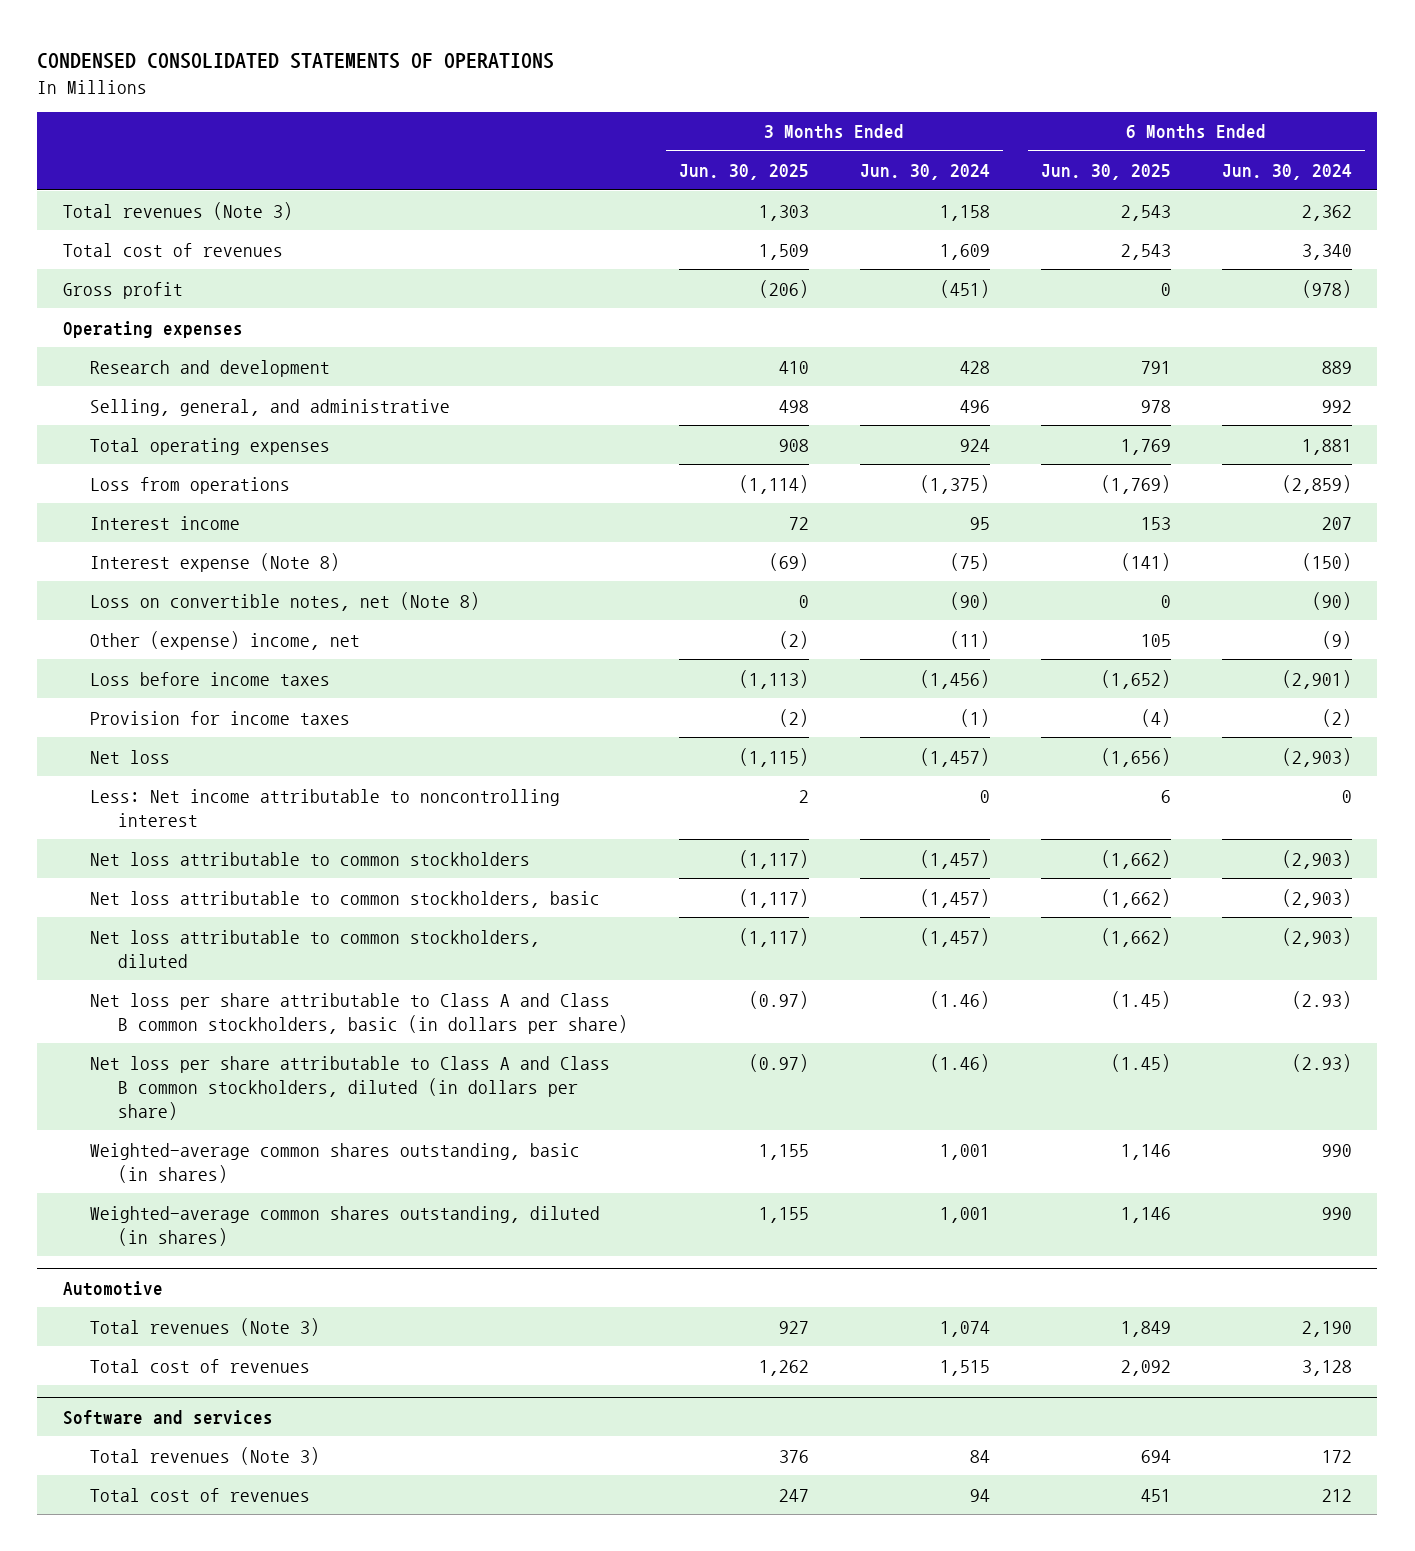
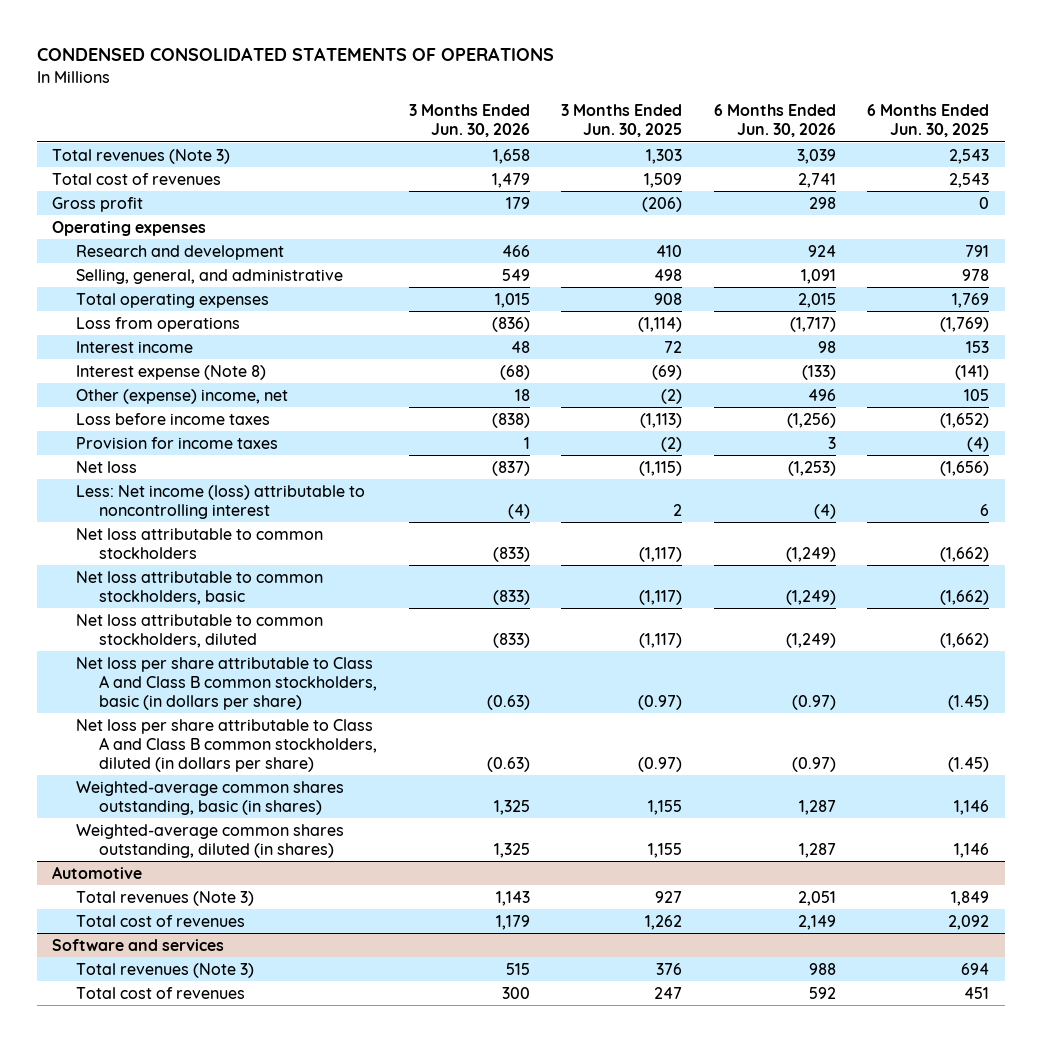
- | 3 Months Ended Jun. 30, 2025 | 3 Months Ended Jun. 30, 2024 | 6 Months Ended Jun. 30, 2025 | 6 Months Ended Jun. 30, 2024
+ | 3 Months Ended Jun. 30, 2026 | 3 Months Ended Jun. 30, 2025 | 6 Months Ended Jun. 30, 2026 | 6 Months Ended Jun. 30, 2025
- Loss on convertible notes, net (Note 8) | 0 | (90) | 0 | (90)
- Less: Net income attributable to noncontrolling interest | 2 | 0 | 6 | 0
+ Less: Net income (loss) attributable to noncontrolling interest | (4) | 2 | (4) | 6

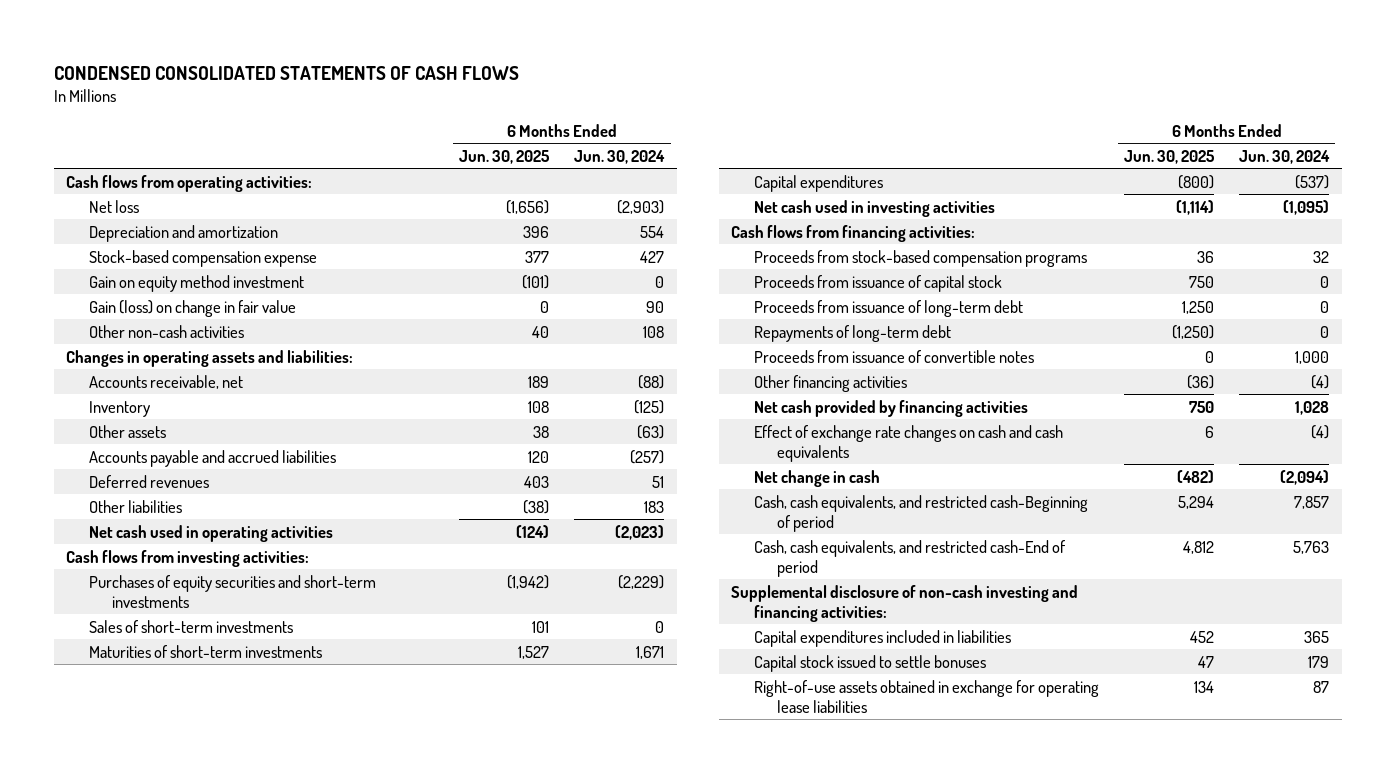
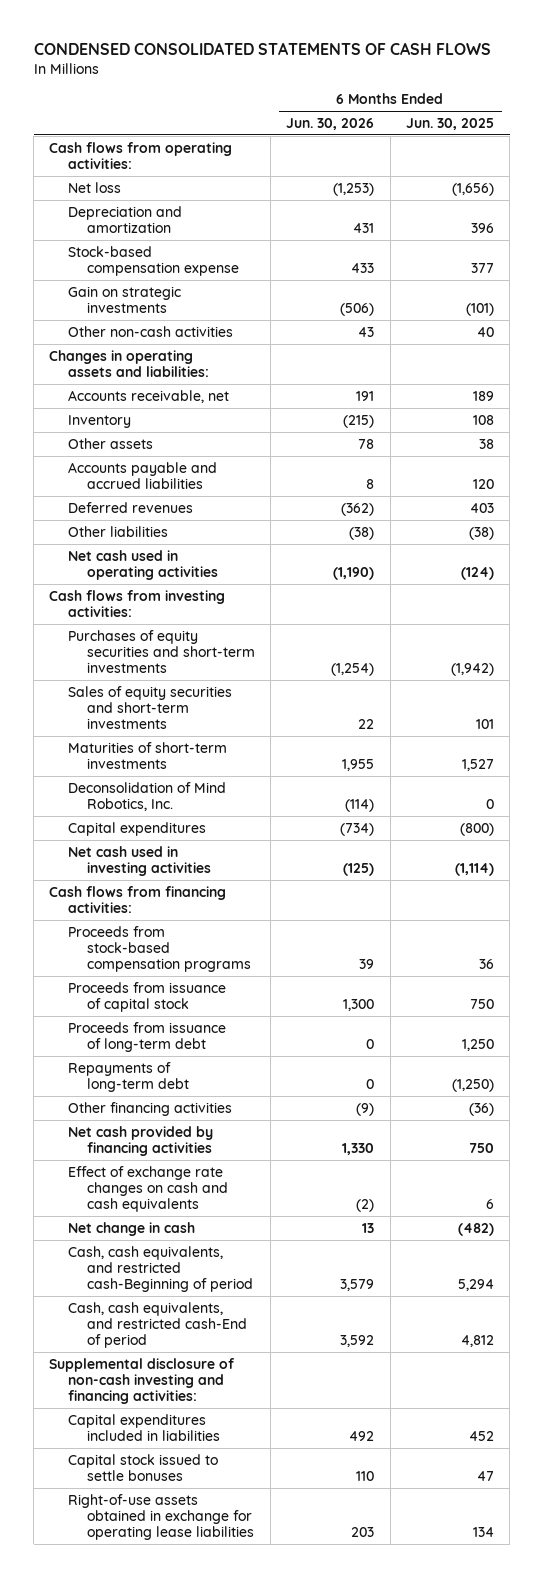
- | 6 Months Ended Jun. 30, 2025 | 6 Months Ended Jun. 30, 2024
+ | 6 Months Ended Jun. 30, 2026 | 6 Months Ended Jun. 30, 2025
- Gain on equity method investment | (101) | 0
- Gain (loss) on change in fair value | 0 | 90
+ Gain on strategic investments | (506) | (101)
- Sales of short-term investments | 101 | 0
+ Sales of equity securities and short-term investments | 22 | 101
+ Deconsolidation of Mind Robotics, Inc. | (114) | 0
- Proceeds from issuance of convertible notes | 0 | 1,000

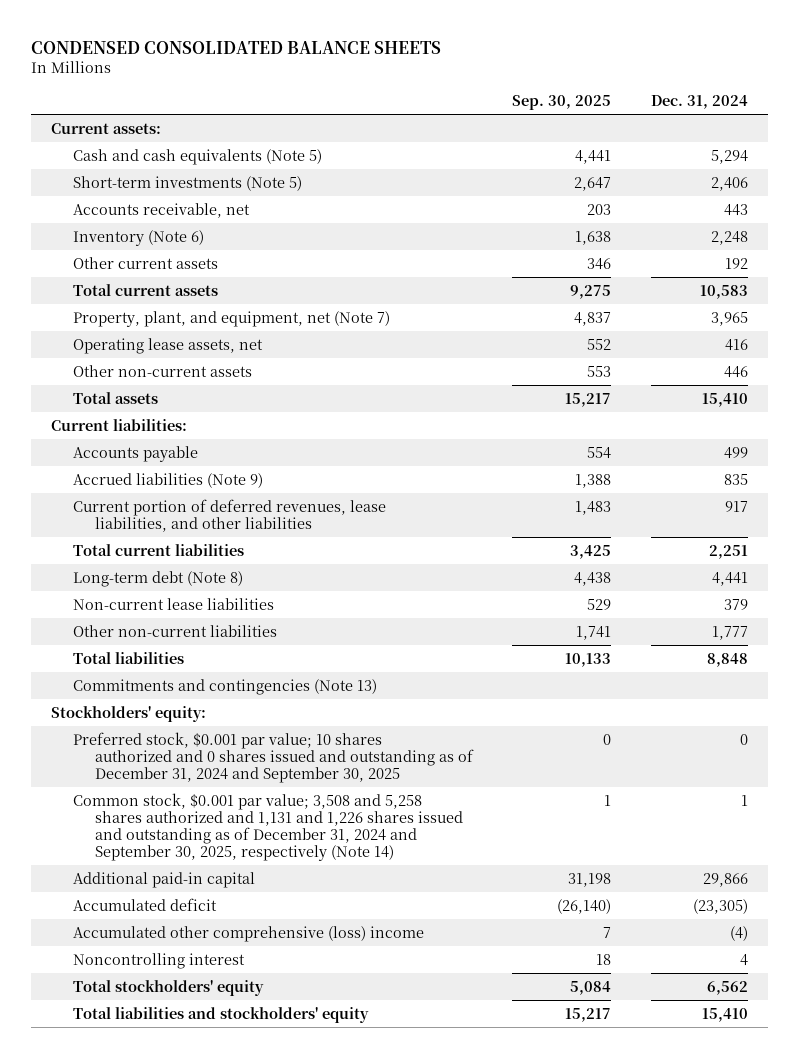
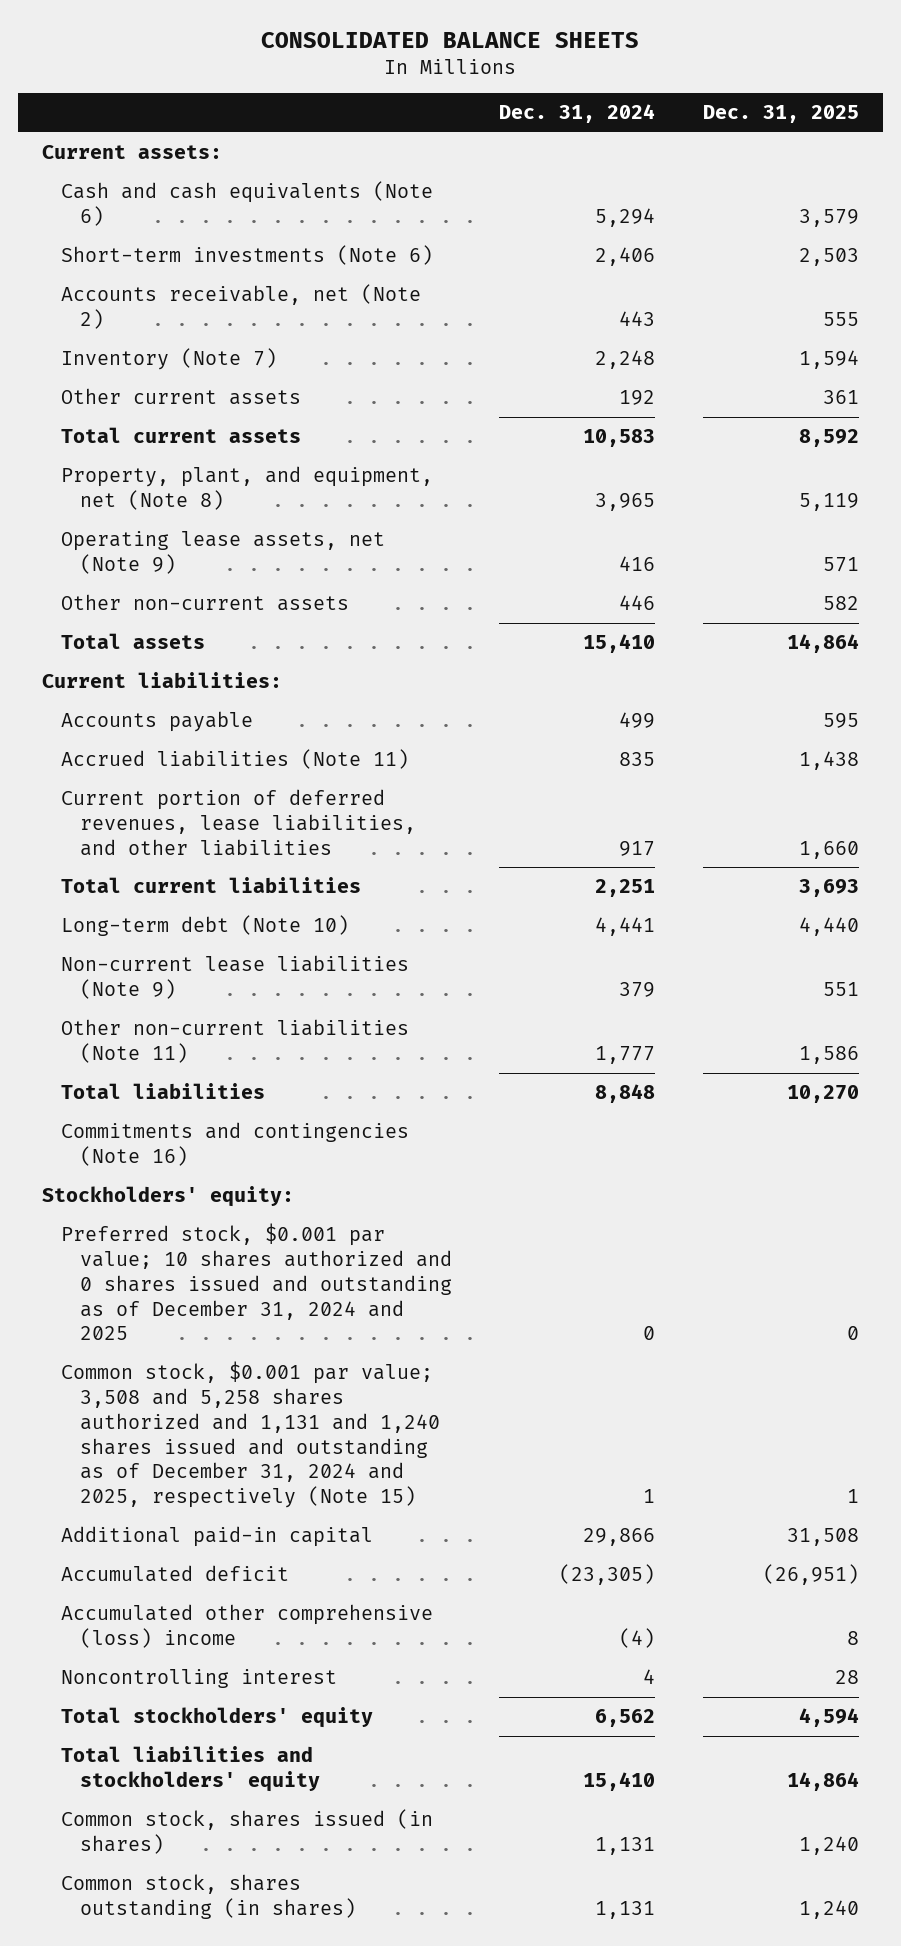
- CONDENSED CONSOLIDATED BALANCE SHEETS
+ CONSOLIDATED BALANCE SHEETS
- | Sep. 30, 2025 | Dec. 31, 2024
+ | Dec. 31, 2024 | Dec. 31, 2025
- Cash and cash equivalents (Note 5) | 4,441 | 5,294
- Short-term investments (Note 5) | 2,647 | 2,406
- Accounts receivable, net | 203 | 443
- Inventory (Note 6) | 1,638 | 2,248
+ Cash and cash equivalents (Note 6) | 5,294 | 3,579
+ Short-term investments (Note 6) | 2,406 | 2,503
+ Accounts receivable, net (Note 2) | 443 | 555
+ Inventory (Note 7) | 2,248 | 1,594
- Property, plant, and equipment, net (Note 7) | 4,837 | 3,965
- Operating lease assets, net | 552 | 416
+ Property, plant, and equipment, net (Note 8) | 3,965 | 5,119
+ Operating lease assets, net (Note 9) | 416 | 571
- Accrued liabilities (Note 9) | 1,388 | 835
+ Accrued liabilities (Note 11) | 835 | 1,438
- Long-term debt (Note 8) | 4,438 | 4,441
- Non-current lease liabilities | 529 | 379
- Other non-current liabilities | 1,741 | 1,777
+ Long-term debt (Note 10) | 4,441 | 4,440
+ Non-current lease liabilities (Note 9) | 379 | 551
+ Other non-current liabilities (Note 11) | 1,777 | 1,586
- Commitments and contingencies (Note 13)
+ Commitments and contingencies (Note 16)
- Preferred stock, $0.001 par value; 10 shares authorized and 0 shares issued and outstanding as of December 31, 2024 and September 30, 2025 | 0 | 0
- Common stock, $0.001 par value; 3,508 and 5,258 shares authorized and 1,131 and 1,226 shares issued and outstanding as of December 31, 2024 and September 30, 2025, respectively (Note 14) | 1 | 1
+ Preferred stock, $0.001 par value; 10 shares authorized and 0 shares issued and outstanding as of December 31, 2024 and 2025 | 0 | 0
+ Common stock, $0.001 par value; 3,508 and 5,258 shares authorized and 1,131 and 1,240 shares issued and outstanding as of December 31, 2024 and 2025, respectively (Note 15) | 1 | 1
+ Common stock, shares issued (in shares) | 1,131 | 1,240
+ Common stock, shares outstanding (in shares) | 1,131 | 1,240

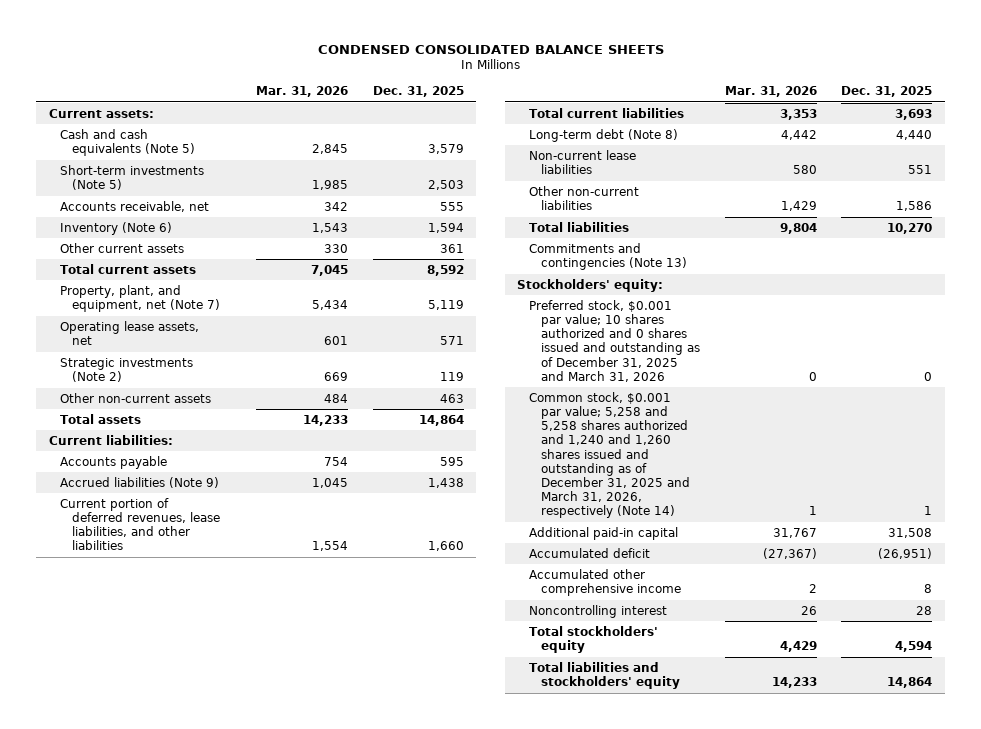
- CONSOLIDATED BALANCE SHEETS
+ CONDENSED CONSOLIDATED BALANCE SHEETS
- | Dec. 31, 2024 | Dec. 31, 2025
+ | Mar. 31, 2026 | Dec. 31, 2025
- Cash and cash equivalents (Note 6) | 5,294 | 3,579
- Short-term investments (Note 6) | 2,406 | 2,503
- Accounts receivable, net (Note 2) | 443 | 555
- Inventory (Note 7) | 2,248 | 1,594
+ Cash and cash equivalents (Note 5) | 2,845 | 3,579
+ Short-term investments (Note 5) | 1,985 | 2,503
+ Accounts receivable, net | 342 | 555
+ Inventory (Note 6) | 1,543 | 1,594
- Property, plant, and equipment, net (Note 8) | 3,965 | 5,119
- Operating lease assets, net (Note 9) | 416 | 571
- Other non-current assets | 446 | 582
+ Property, plant, and equipment, net (Note 7) | 5,434 | 5,119
+ Operating lease assets, net | 601 | 571
+ Strategic investments (Note 2) | 669 | 119
+ Other non-current assets | 484 | 463
- Accrued liabilities (Note 11) | 835 | 1,438
+ Accrued liabilities (Note 9) | 1,045 | 1,438
- Long-term debt (Note 10) | 4,441 | 4,440
- Non-current lease liabilities (Note 9) | 379 | 551
- Other non-current liabilities (Note 11) | 1,777 | 1,586
+ Long-term debt (Note 8) | 4,442 | 4,440
+ Non-current lease liabilities | 580 | 551
+ Other non-current liabilities | 1,429 | 1,586
- Commitments and contingencies (Note 16)
+ Commitments and contingencies (Note 13)
- Preferred stock, $0.001 par value; 10 shares authorized and 0 shares issued and outstanding as of December 31, 2024 and 2025 | 0 | 0
- Common stock, $0.001 par value; 3,508 and 5,258 shares authorized and 1,131 and 1,240 shares issued and outstanding as of December 31, 2024 and 2025, respectively (Note 15) | 1 | 1
+ Preferred stock, $0.001 par value; 10 shares authorized and 0 shares issued and outstanding as of December 31, 2025 and March 31, 2026 | 0 | 0
+ Common stock, $0.001 par value; 5,258 and 5,258 shares authorized and 1,240 and 1,260 shares issued and outstanding as of December 31, 2025 and March 31, 2026, respectively (Note 14) | 1 | 1
- Accumulated other comprehensive (loss) income | (4) | 8
+ Accumulated other comprehensive income | 2 | 8
- Common stock, shares issued (in shares) | 1,131 | 1,240
- Common stock, shares outstanding (in shares) | 1,131 | 1,240

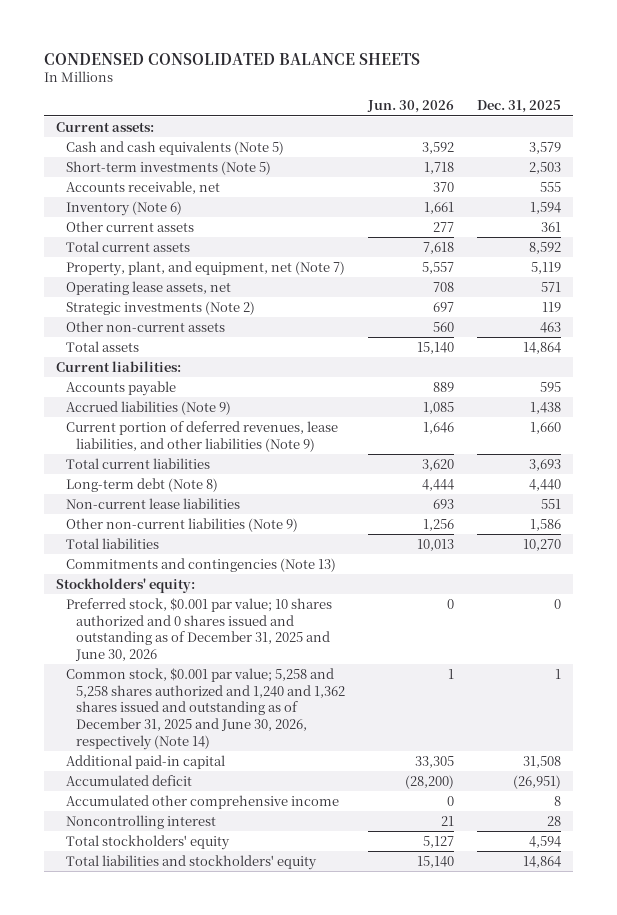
- | Mar. 31, 2026 | Dec. 31, 2025
+ | Jun. 30, 2026 | Dec. 31, 2025
- Current portion of deferred revenues, lease liabilities, and other liabilities | 1,554 | 1,660
+ Current portion of deferred revenues, lease liabilities, and other liabilities (Note 9) | 1,646 | 1,660
- Other non-current liabilities | 1,429 | 1,586
+ Other non-current liabilities (Note 9) | 1,256 | 1,586
- Preferred stock, $0.001 par value; 10 shares authorized and 0 shares issued and outstanding as of December 31, 2025 and March 31, 2026 | 0 | 0
- Common stock, $0.001 par value; 5,258 and 5,258 shares authorized and 1,240 and 1,260 shares issued and outstanding as of December 31, 2025 and March 31, 2026, respectively (Note 14) | 1 | 1
+ Preferred stock, $0.001 par value; 10 shares authorized and 0 shares issued and outstanding as of December 31, 2025 and June 30, 2026 | 0 | 0
+ Common stock, $0.001 par value; 5,258 and 5,258 shares authorized and 1,240 and 1,362 shares issued and outstanding as of December 31, 2025 and June 30, 2026, respectively (Note 14) | 1 | 1

